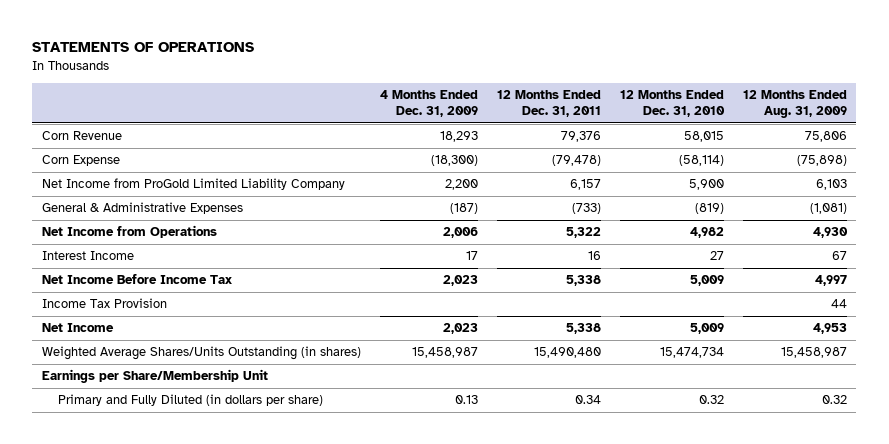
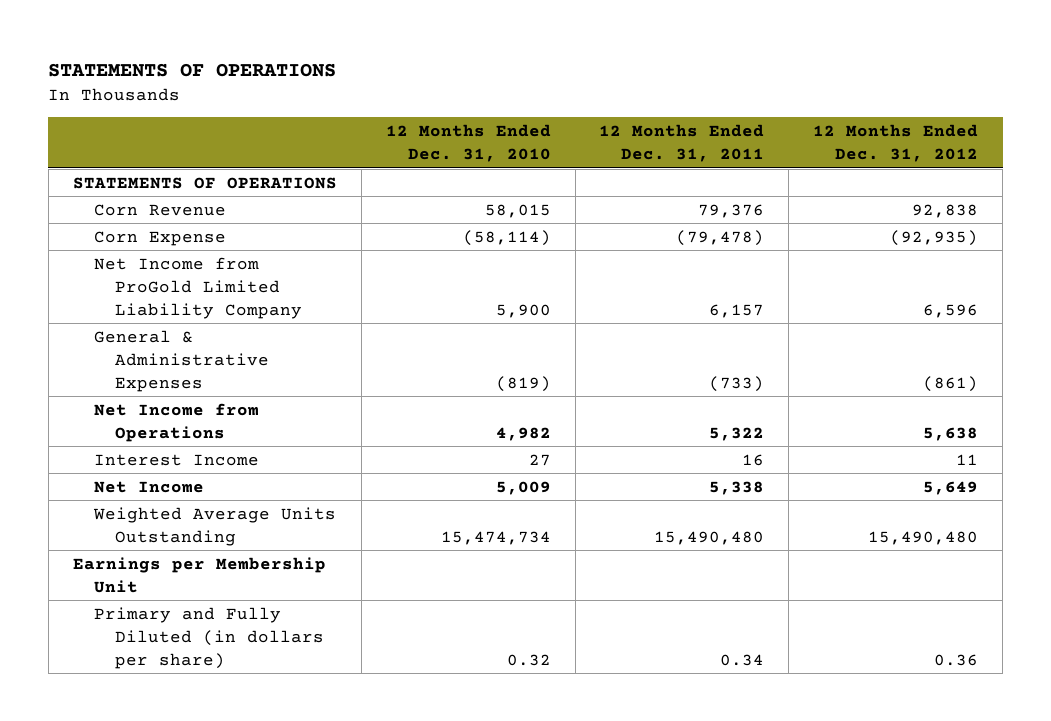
- | 4 Months Ended Dec. 31, 2009 | 12 Months Ended Dec. 31, 2011 | 12 Months Ended Dec. 31, 2010 | 12 Months Ended Aug. 31, 2009
+ | 12 Months Ended Dec. 31, 2010 | 12 Months Ended Dec. 31, 2011 | 12 Months Ended Dec. 31, 2012
+ STATEMENTS OF OPERATIONS
- Net Income Before Income Tax | 2,023 | 5,338 | 5,009 | 4,997
- Income Tax Provision | | | | 44
- Weighted Average Shares/Units Outstanding (in shares) | 15,458,987 | 15,490,480 | 15,474,734 | 15,458,987
- Earnings per Share/Membership Unit
+ Weighted Average Units Outstanding | 15,474,734 | 15,490,480 | 15,490,480
+ Earnings per Membership Unit

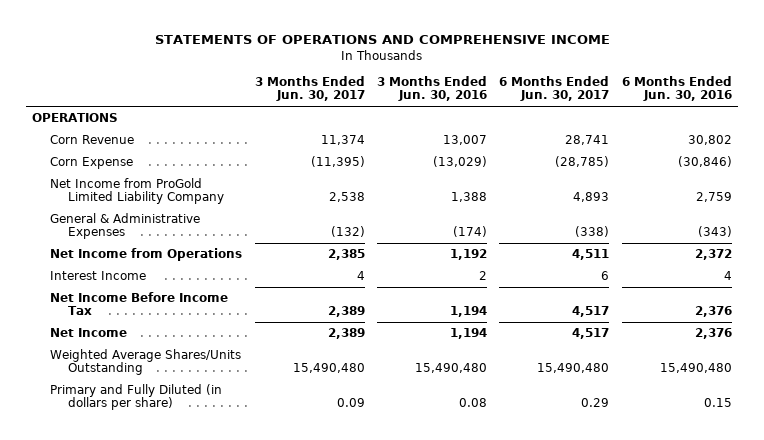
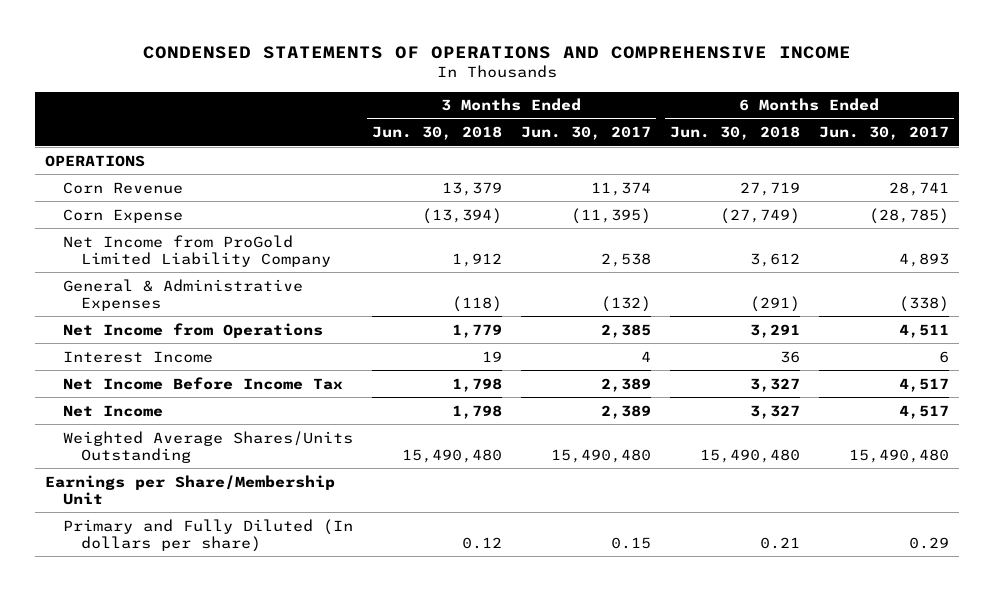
- STATEMENTS OF OPERATIONS AND COMPREHENSIVE INCOME
+ CONDENSED STATEMENTS OF OPERATIONS AND COMPREHENSIVE INCOME
- | 3 Months Ended Jun. 30, 2017 | 3 Months Ended Jun. 30, 2016 | 6 Months Ended Jun. 30, 2017 | 6 Months Ended Jun. 30, 2016
+ | 3 Months Ended Jun. 30, 2018 | 3 Months Ended Jun. 30, 2017 | 6 Months Ended Jun. 30, 2018 | 6 Months Ended Jun. 30, 2017
- Primary and Fully Diluted (in dollars per share) | 0.09 | 0.08 | 0.29 | 0.15
+ Earnings per Share/Membership Unit
+ Primary and Fully Diluted (In dollars per share) | 0.12 | 0.15 | 0.21 | 0.29

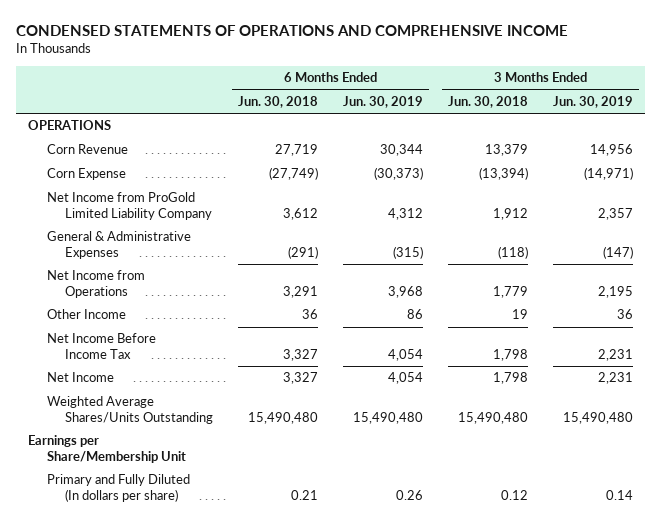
- | 3 Months Ended Jun. 30, 2018 | 3 Months Ended Jun. 30, 2017 | 6 Months Ended Jun. 30, 2018 | 6 Months Ended Jun. 30, 2017
+ | 6 Months Ended Jun. 30, 2018 | 6 Months Ended Jun. 30, 2019 | 3 Months Ended Jun. 30, 2018 | 3 Months Ended Jun. 30, 2019
- Interest Income | 19 | 4 | 36 | 6
+ Other Income | 36 | 86 | 19 | 36

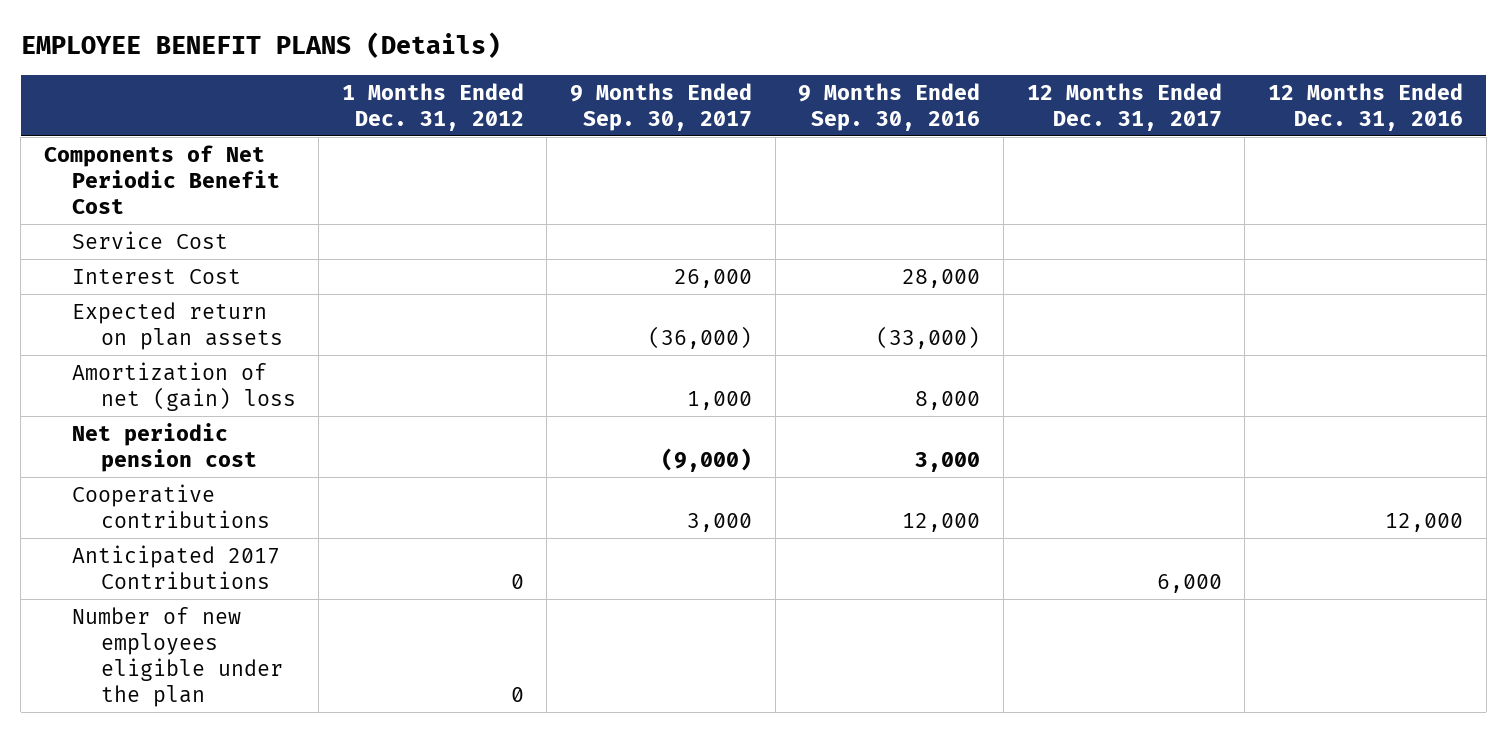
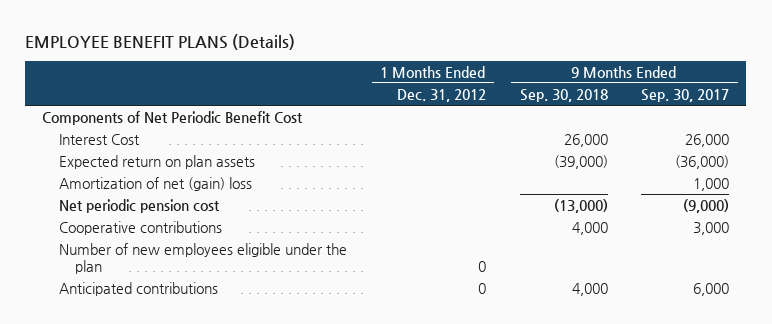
- | 1 Months Ended Dec. 31, 2012 | 9 Months Ended Sep. 30, 2017 | 9 Months Ended Sep. 30, 2016 | 12 Months Ended Dec. 31, 2017 | 12 Months Ended Dec. 31, 2016
+ | 1 Months Ended Dec. 31, 2012 | 9 Months Ended Sep. 30, 2018 | 9 Months Ended Sep. 30, 2017
- Service Cost
- Anticipated 2017 Contributions | 0 | | | 6,000 |
+ Anticipated contributions | 0 | 4,000 | 6,000

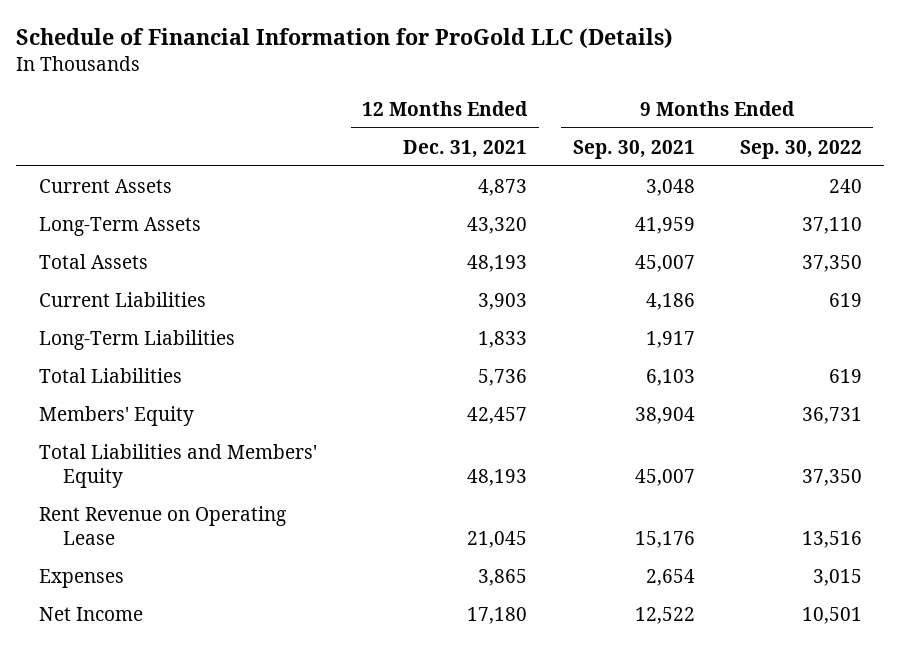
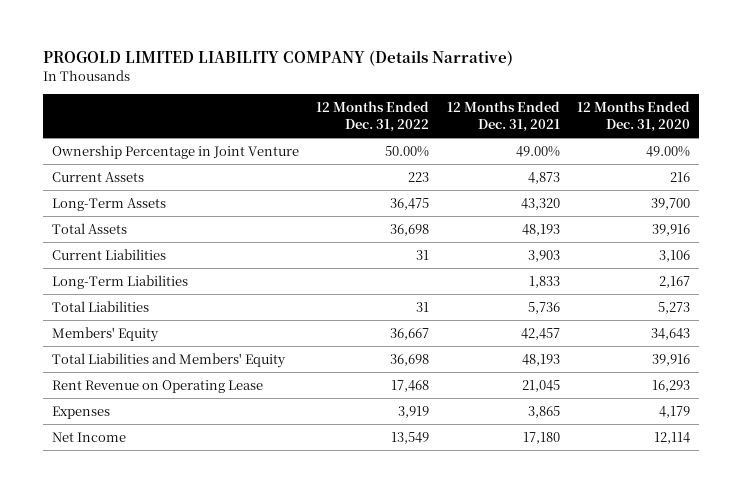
- Schedule of Financial Information for ProGold LLC (Details)
+ PROGOLD LIMITED LIABILITY COMPANY (Details Narrative)
- | 12 Months Ended Dec. 31, 2021 | 9 Months Ended Sep. 30, 2021 | 9 Months Ended Sep. 30, 2022
+ | 12 Months Ended Dec. 31, 2022 | 12 Months Ended Dec. 31, 2021 | 12 Months Ended Dec. 31, 2020
+ Ownership Percentage in Joint Venture | 50.00% | 49.00% | 49.00%

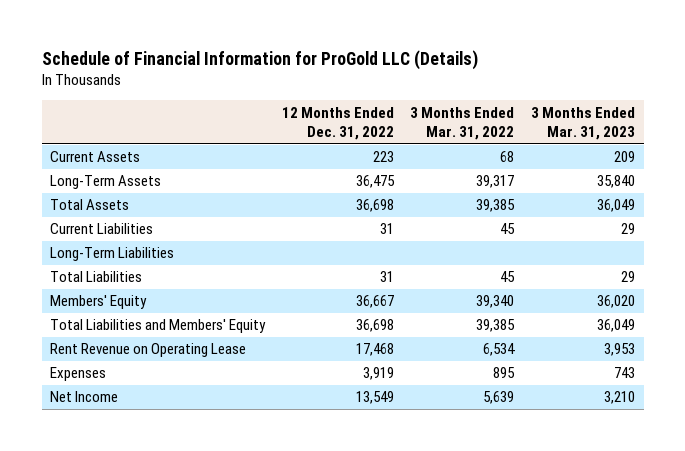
- PROGOLD LIMITED LIABILITY COMPANY (Details Narrative)
+ Schedule of Financial Information for ProGold LLC (Details)
- | 12 Months Ended Dec. 31, 2022 | 12 Months Ended Dec. 31, 2021 | 12 Months Ended Dec. 31, 2020
+ | 12 Months Ended Dec. 31, 2022 | 3 Months Ended Mar. 31, 2022 | 3 Months Ended Mar. 31, 2023
- Ownership Percentage in Joint Venture | 50.00% | 49.00% | 49.00%

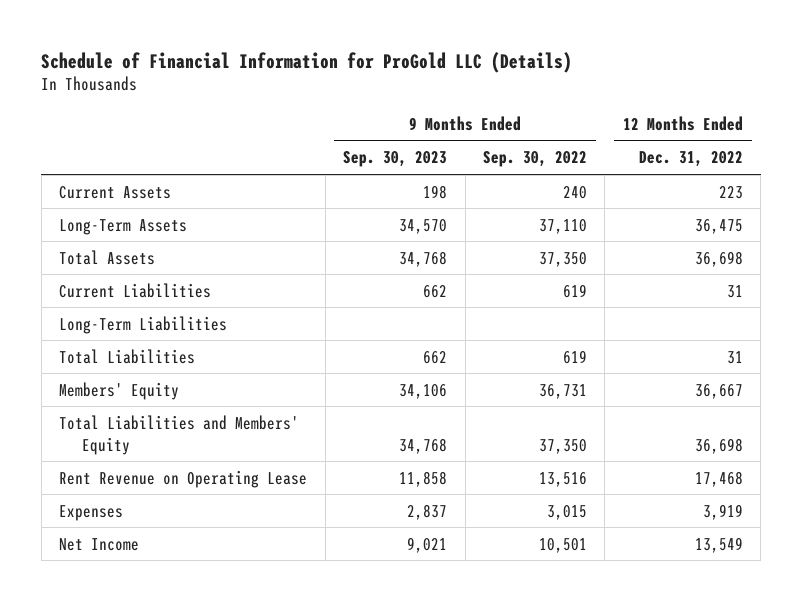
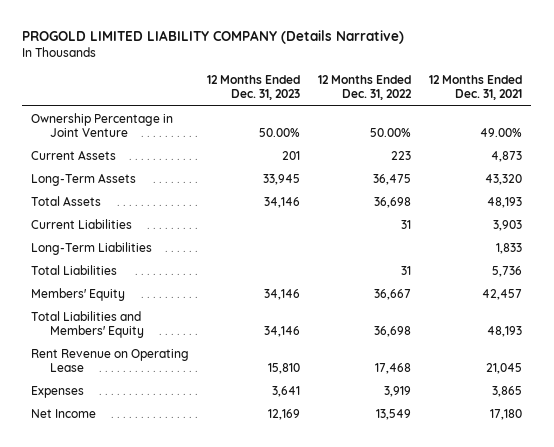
- Schedule of Financial Information for ProGold LLC (Details)
+ PROGOLD LIMITED LIABILITY COMPANY (Details Narrative)
- | 9 Months Ended Sep. 30, 2023 | 9 Months Ended Sep. 30, 2022 | 12 Months Ended Dec. 31, 2022
+ | 12 Months Ended Dec. 31, 2023 | 12 Months Ended Dec. 31, 2022 | 12 Months Ended Dec. 31, 2021
+ Ownership Percentage in Joint Venture | 50.00% | 50.00% | 49.00%

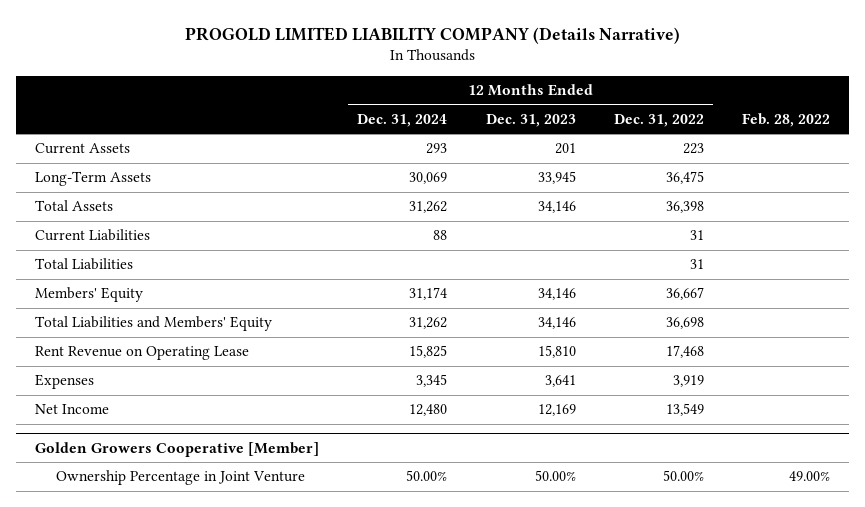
- | 12 Months Ended Dec. 31, 2023 | 12 Months Ended Dec. 31, 2022 | 12 Months Ended Dec. 31, 2021
+ | 12 Months Ended Dec. 31, 2024 | 12 Months Ended Dec. 31, 2023 | 12 Months Ended Dec. 31, 2022 | Feb. 28, 2022
- Ownership Percentage in Joint Venture | 50.00% | 50.00% | 49.00%
- Total Assets | 34,146 | 36,698 | 48,193
+ Total Assets | 31,262 | 34,146 | 36,398 |
- Long-Term Liabilities | | | 1,833
+ Golden Growers Cooperative [Member]
+ Ownership Percentage in Joint Venture | 50.00% | 50.00% | 50.00% | 49.00%

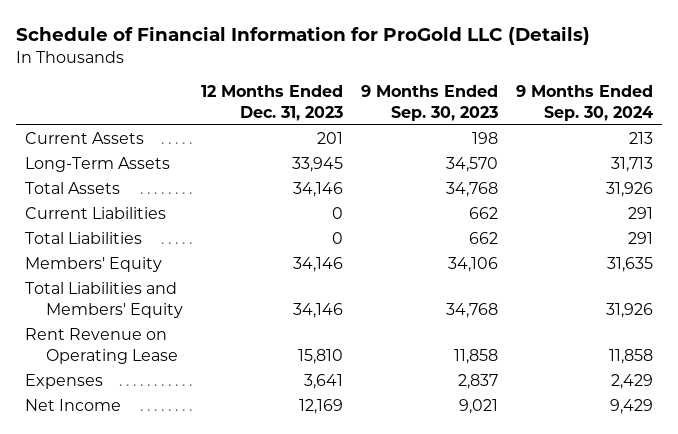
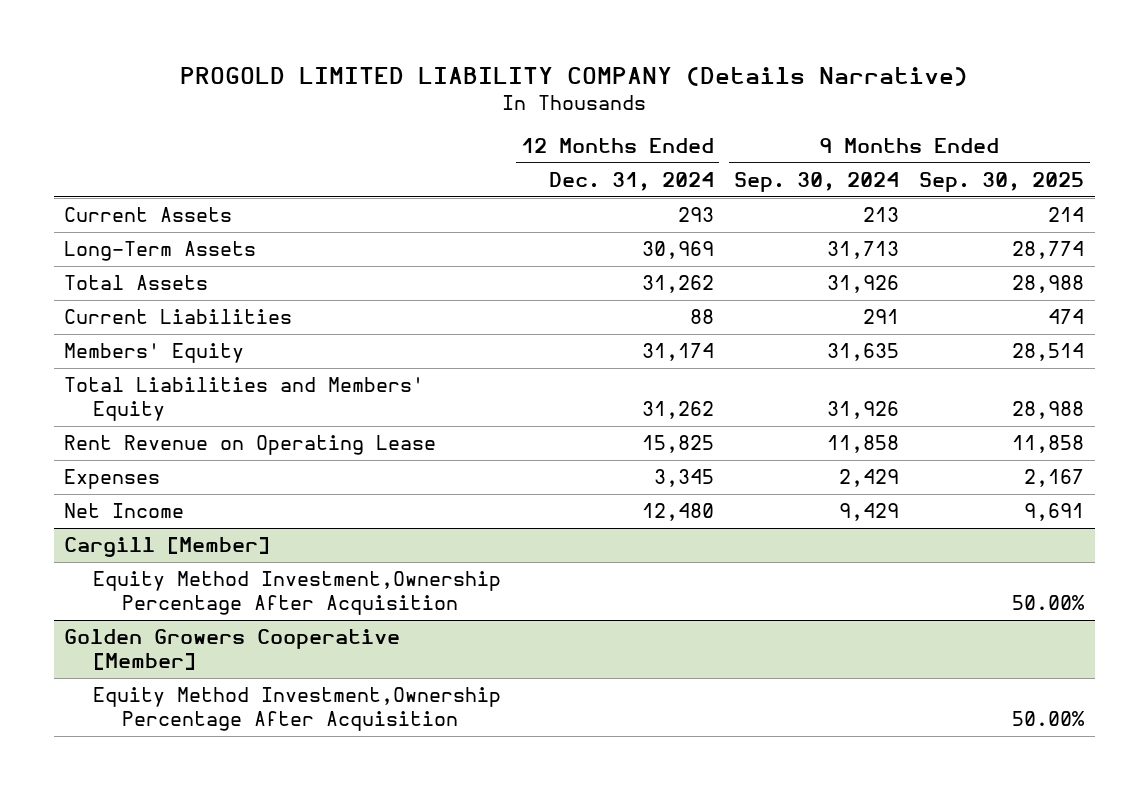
- Schedule of Financial Information for ProGold LLC (Details)
+ PROGOLD LIMITED LIABILITY COMPANY (Details Narrative)
- | 12 Months Ended Dec. 31, 2023 | 9 Months Ended Sep. 30, 2023 | 9 Months Ended Sep. 30, 2024
+ | 12 Months Ended Dec. 31, 2024 | 9 Months Ended Sep. 30, 2024 | 9 Months Ended Sep. 30, 2025
- Total Liabilities | 0 | 662 | 291
+ Cargill [Member]
+ Equity Method Investment,Ownership Percentage After Acquisition | | | 50.00%
+ Golden Growers Cooperative [Member]
+ Equity Method Investment,Ownership Percentage After Acquisition | | | 50.00%

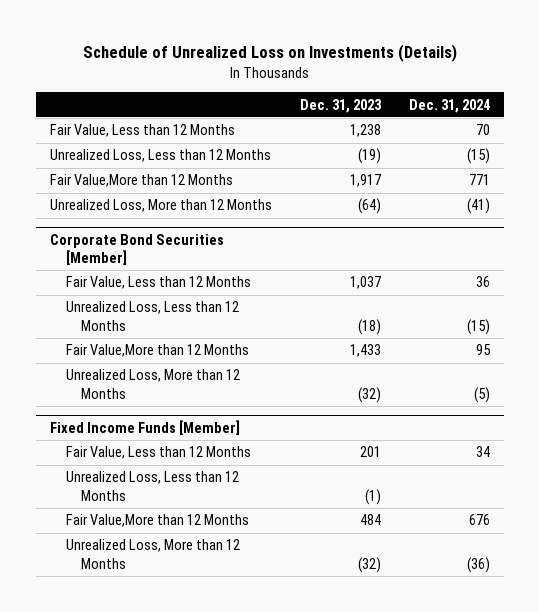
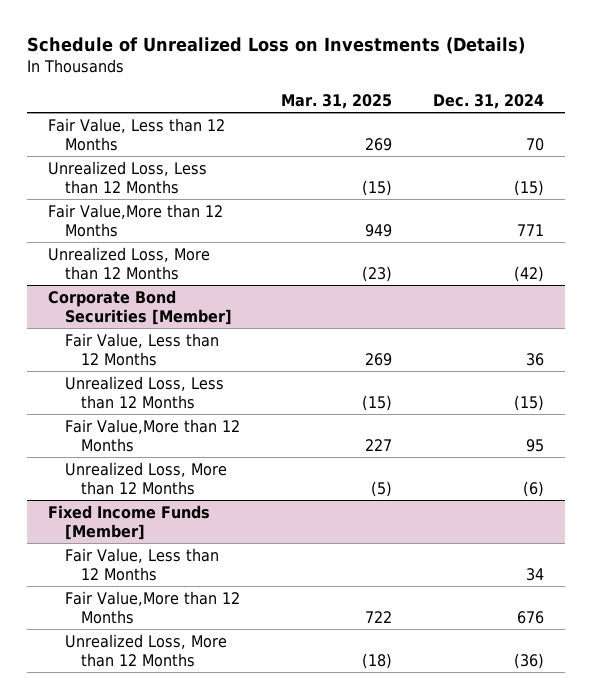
- | Dec. 31, 2023 | Dec. 31, 2024
+ | Mar. 31, 2025 | Dec. 31, 2024
- Unrealized Loss, More than 12 Months | (64) | (41)
+ Unrealized Loss, More than 12 Months | (23) | (42)
@ Corporate Bond Securities [Member]
- Unrealized Loss, More than 12 Months | (32) | (5)
+ Unrealized Loss, More than 12 Months | (5) | (6)
@ Fixed Income Funds [Member]
- Unrealized Loss, Less than 12 Months | (1) |

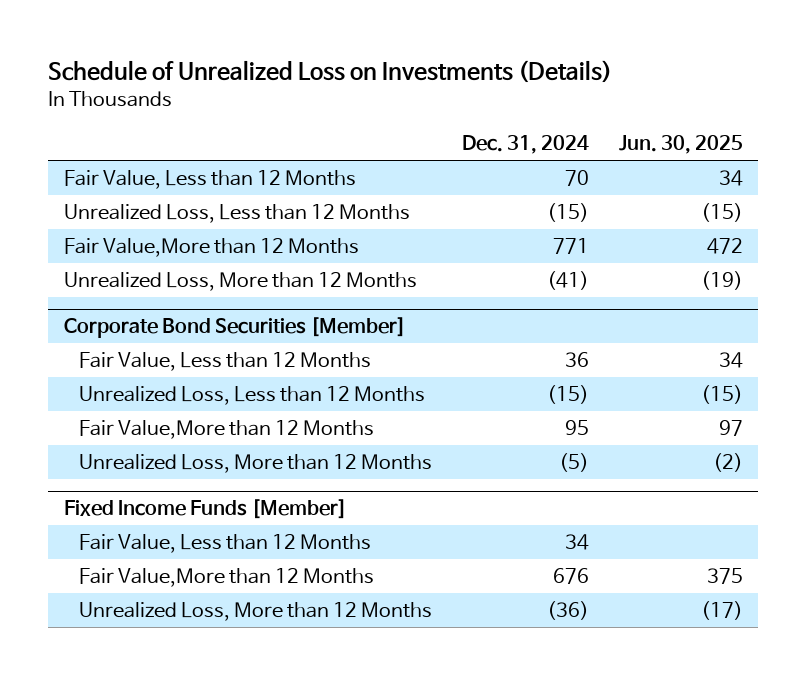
- | Mar. 31, 2025 | Dec. 31, 2024
+ | Dec. 31, 2024 | Jun. 30, 2025
- Unrealized Loss, More than 12 Months | (23) | (42)
+ Unrealized Loss, More than 12 Months | (41) | (19)
@ Corporate Bond Securities [Member]
- Unrealized Loss, More than 12 Months | (5) | (6)
+ Unrealized Loss, More than 12 Months | (5) | (2)

